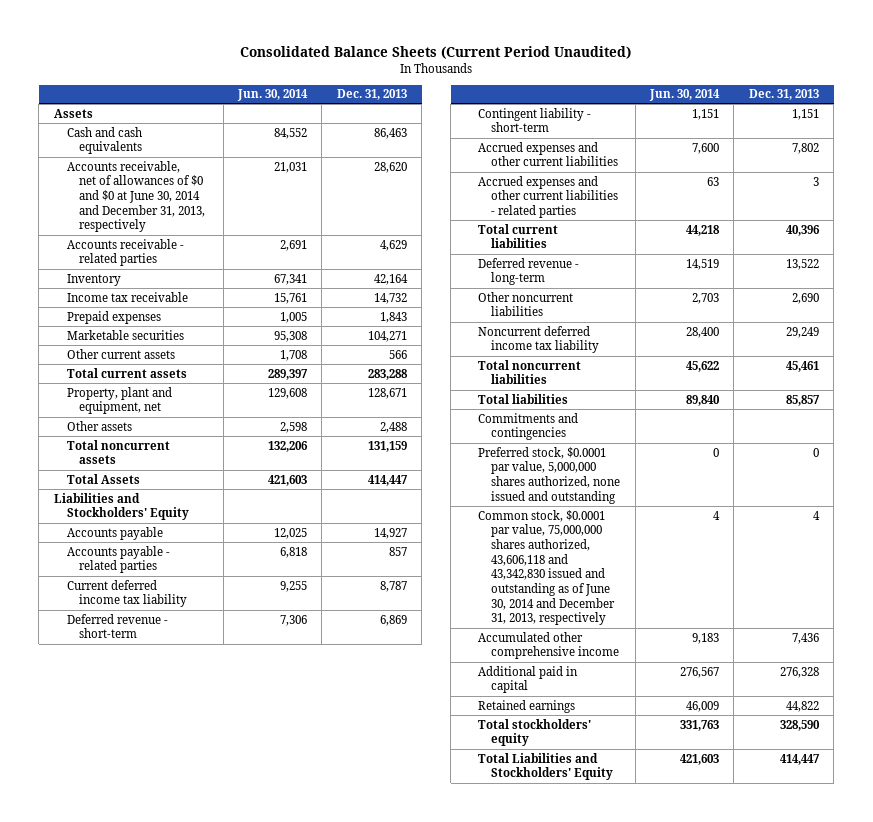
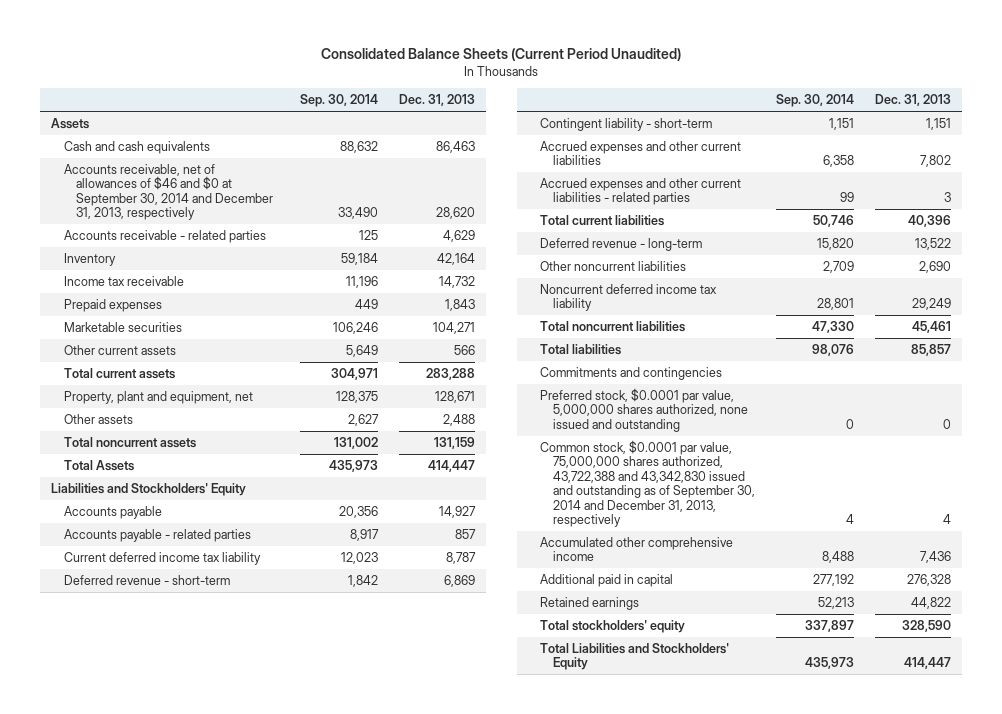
- | Jun. 30, 2014 | Dec. 31, 2013
+ | Sep. 30, 2014 | Dec. 31, 2013
- Accounts receivable, net of allowances of $0 and $0 at June 30, 2014 and December 31, 2013, respectively | 21,031 | 28,620
+ Accounts receivable, net of allowances of $46 and $0 at September 30, 2014 and December 31, 2013, respectively | 33,490 | 28,620
- Common stock, $0.0001 par value, 75,000,000 shares authorized, 43,606,118 and 43,342,830 issued and outstanding as of June 30, 2014 and December 31, 2013, respectively | 4 | 4
+ Common stock, $0.0001 par value, 75,000,000 shares authorized, 43,722,388 and 43,342,830 issued and outstanding as of September 30, 2014 and December 31, 2013, respectively | 4 | 4

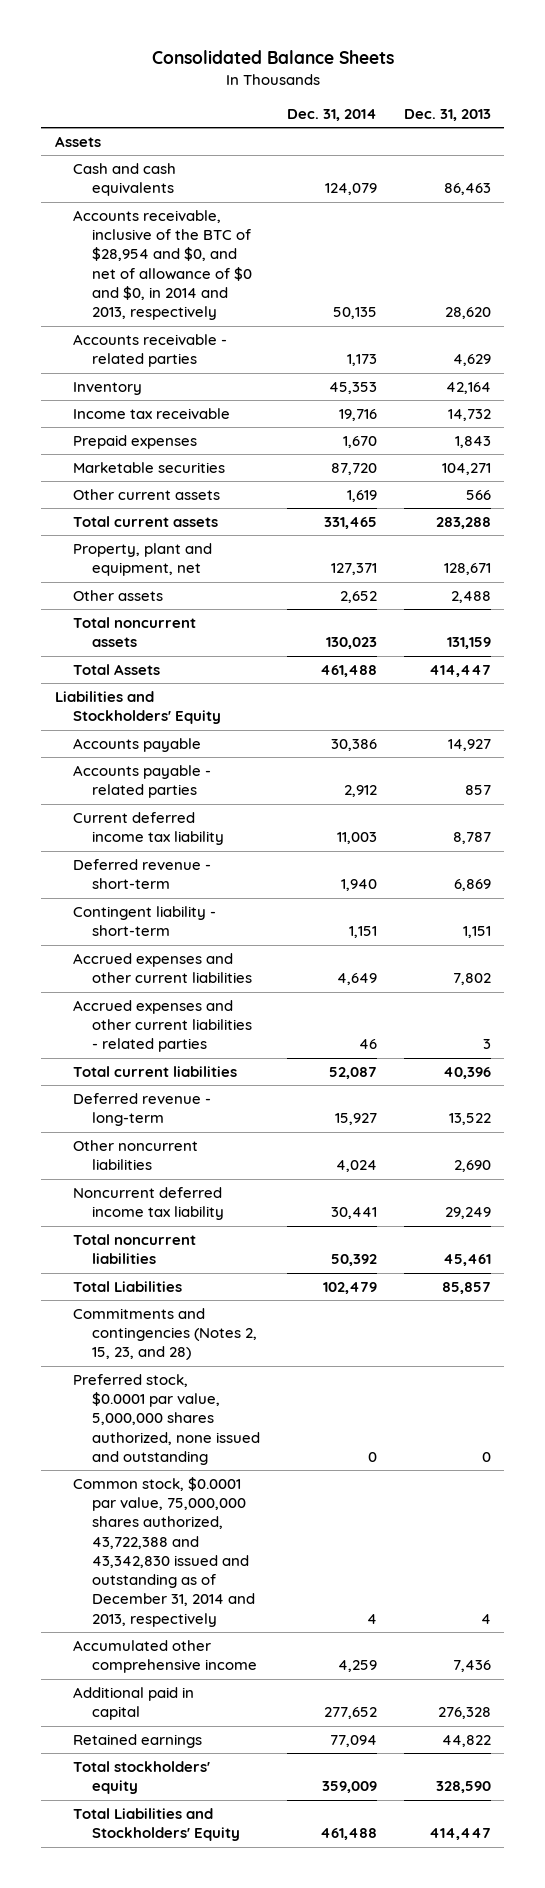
- Consolidated Balance Sheets (Current Period Unaudited)
+ Consolidated Balance Sheets
- | Sep. 30, 2014 | Dec. 31, 2013
+ | Dec. 31, 2014 | Dec. 31, 2013
- Accounts receivable, net of allowances of $46 and $0 at September 30, 2014 and December 31, 2013, respectively | 33,490 | 28,620
+ Accounts receivable, inclusive of the BTC of $28,954 and $0, and net of allowance of $0 and $0, in 2014 and 2013, respectively | 50,135 | 28,620
- Total liabilities | 98,076 | 85,857
- Commitments and contingencies
+ Total Liabilities | 102,479 | 85,857
+ Commitments and contingencies (Notes 2, 15, 23, and 28)
- Common stock, $0.0001 par value, 75,000,000 shares authorized, 43,722,388 and 43,342,830 issued and outstanding as of September 30, 2014 and December 31, 2013, respectively | 4 | 4
+ Common stock, $0.0001 par value, 75,000,000 shares authorized, 43,722,388 and 43,342,830 issued and outstanding as of December 31, 2014 and 2013, respectively | 4 | 4

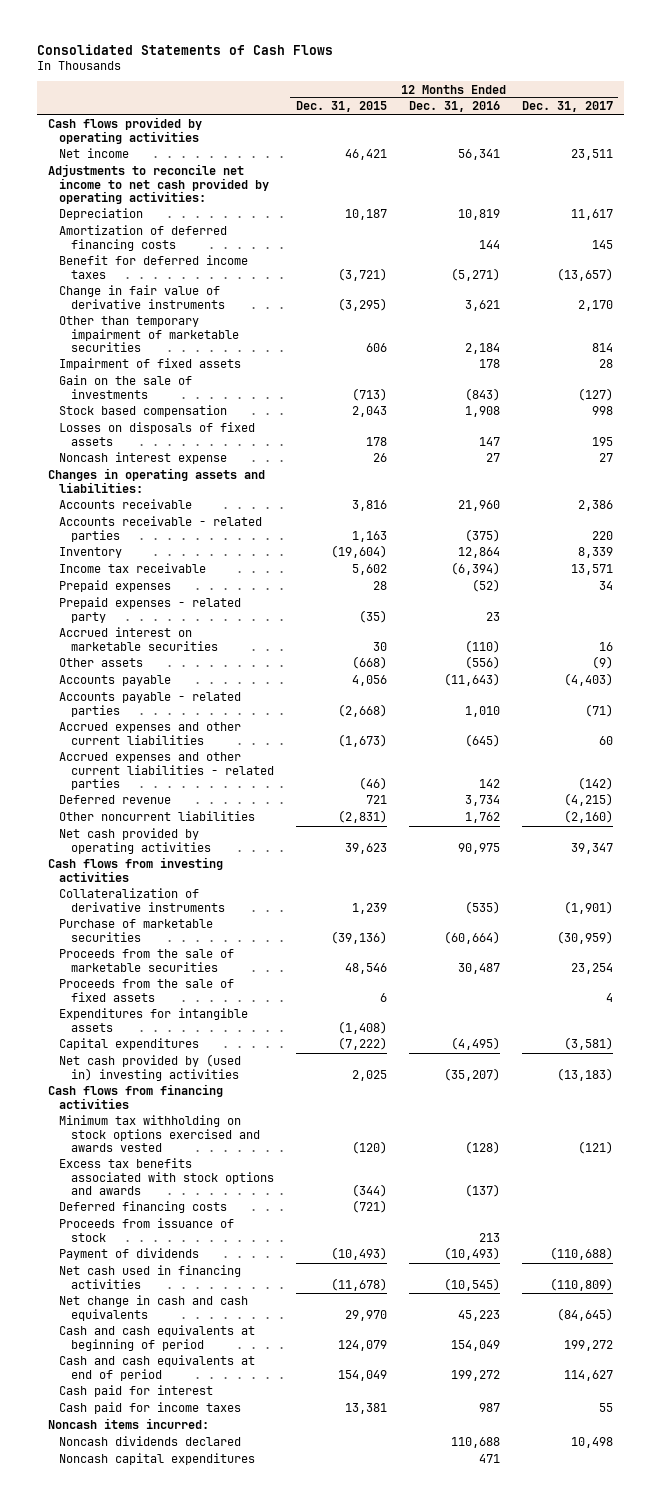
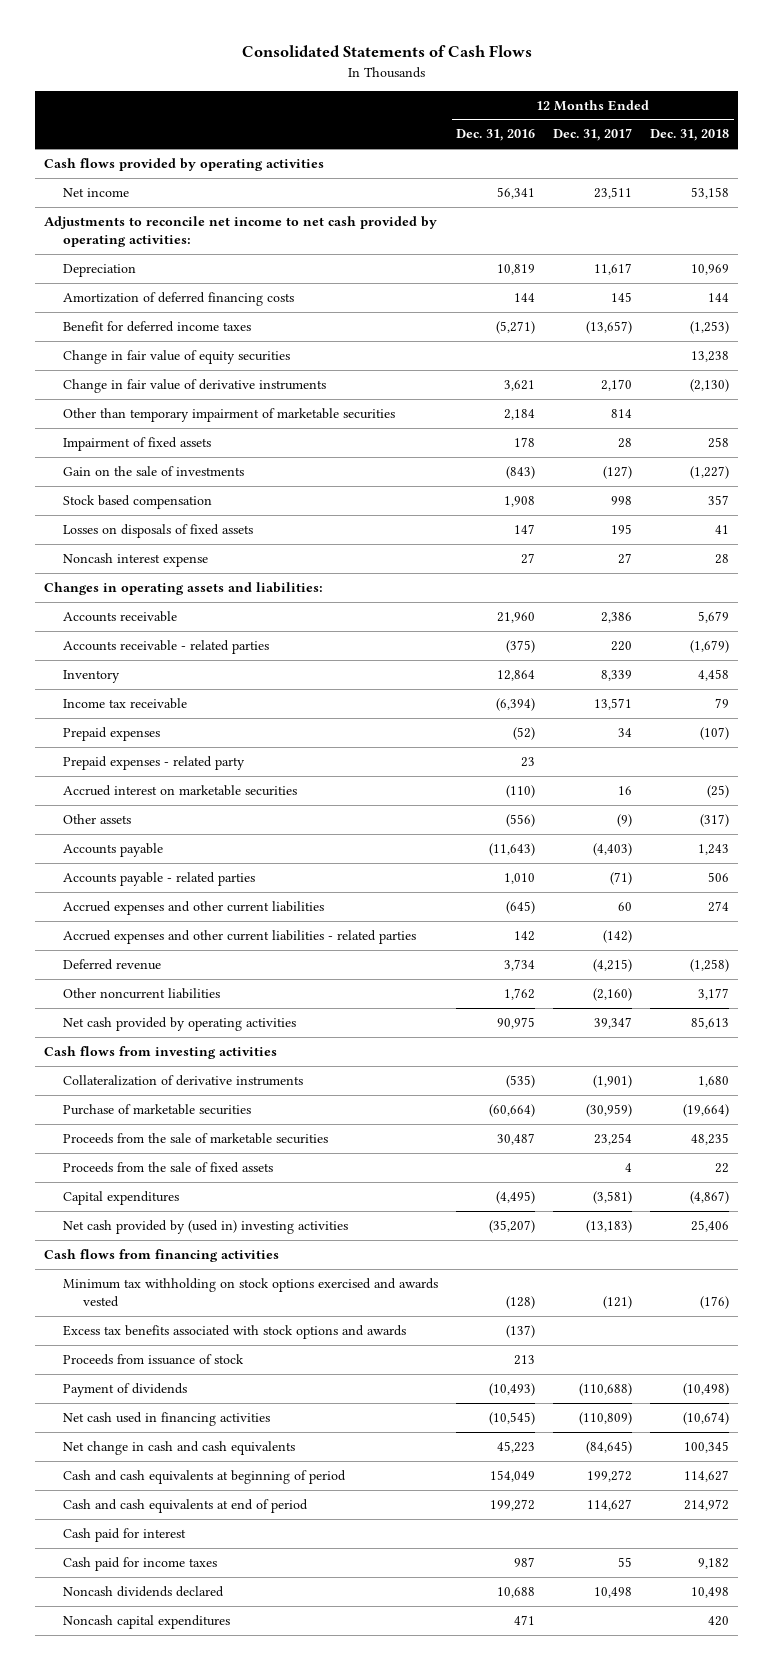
- | 12 Months Ended Dec. 31, 2015 | 12 Months Ended Dec. 31, 2016 | 12 Months Ended Dec. 31, 2017
+ | 12 Months Ended Dec. 31, 2016 | 12 Months Ended Dec. 31, 2017 | 12 Months Ended Dec. 31, 2018
+ Change in fair value of equity securities | | | 13,238
- Expenditures for intangible assets | (1,408) | |
- Deferred financing costs | (721) | |
- Noncash items incurred:
- Noncash dividends declared | | 110,688 | 10,498
+ Noncash dividends declared | 10,688 | 10,498 | 10,498

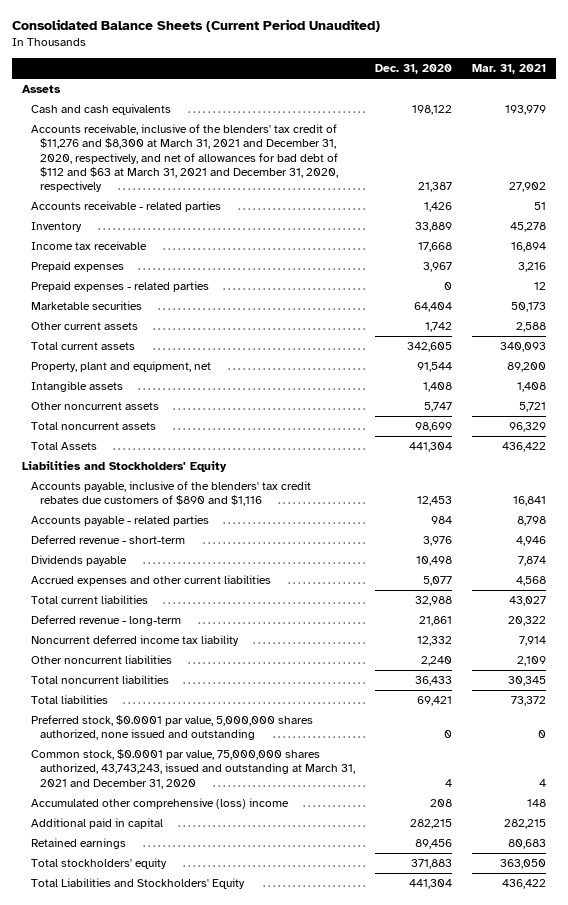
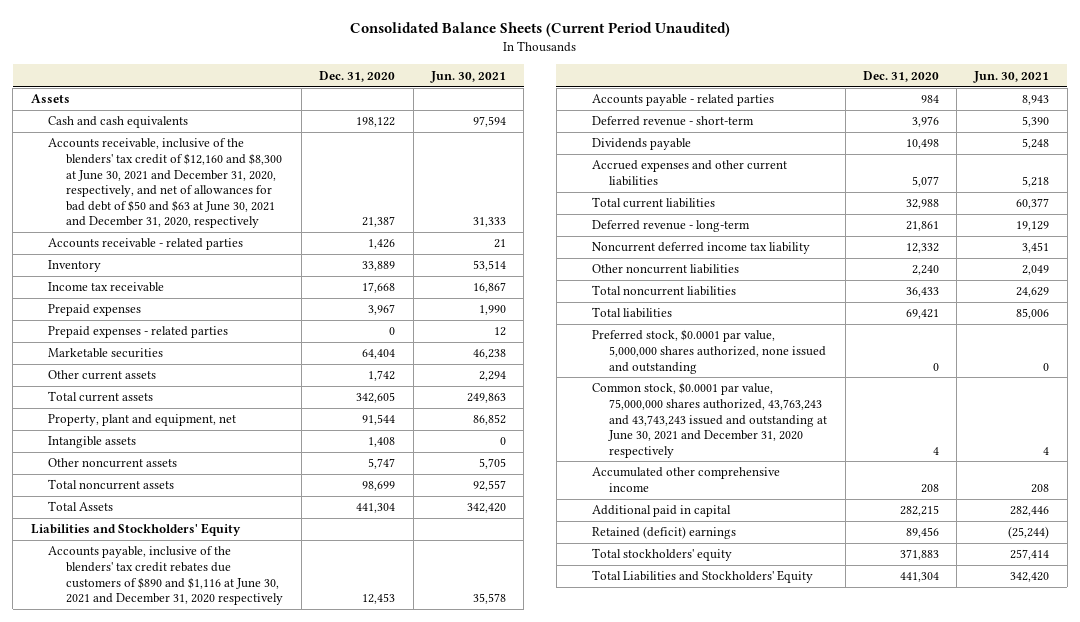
- | Dec. 31, 2020 | Mar. 31, 2021
+ | Dec. 31, 2020 | Jun. 30, 2021
- Accounts receivable, inclusive of the blenders' tax credit of $11,276 and $8,300 at March 31, 2021 and December 31, 2020, respectively, and net of allowances for bad debt of $112 and $63 at March 31, 2021 and December 31, 2020, respectively | 21,387 | 27,902
+ Accounts receivable, inclusive of the blenders' tax credit of $12,160 and $8,300 at June 30, 2021 and December 31, 2020, respectively, and net of allowances for bad debt of $50 and $63 at June 30, 2021 and December 31, 2020, respectively | 21,387 | 31,333
- Accounts payable, inclusive of the blenders' tax credit rebates due customers of $890 and $1,116 | 12,453 | 16,841
+ Accounts payable, inclusive of the blenders' tax credit rebates due customers of $890 and $1,116 at June 30, 2021 and December 31, 2020 respectively | 12,453 | 35,578
- Common stock, $0.0001 par value, 75,000,000 shares authorized, 43,743,243, issued and outstanding at March 31, 2021 and December 31, 2020 | 4 | 4
- Accumulated other comprehensive (loss) income | 208 | 148
+ Common stock, $0.0001 par value, 75,000,000 shares authorized, 43,763,243 and 43,743,243 issued and outstanding at June 30, 2021 and December 31, 2020 respectively | 4 | 4
+ Accumulated other comprehensive income | 208 | 208
- Retained earnings | 89,456 | 80,683
+ Retained (deficit) earnings | 89,456 | (25,244)

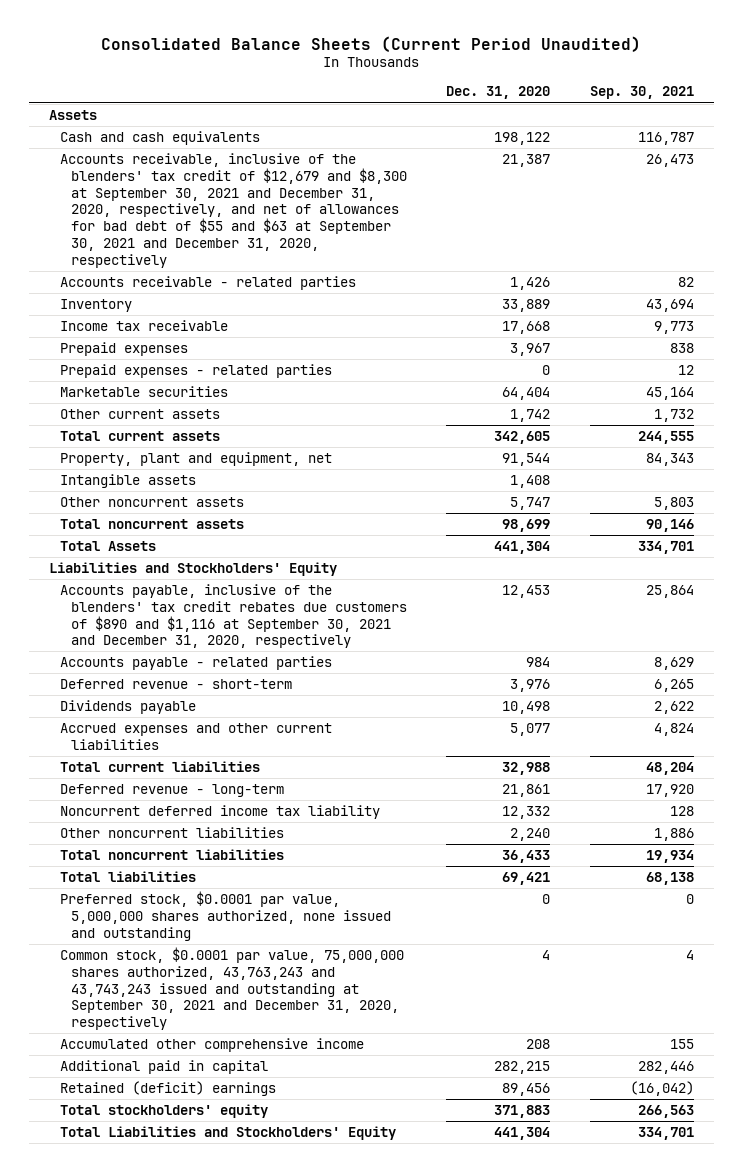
- | Dec. 31, 2020 | Jun. 30, 2021
+ | Dec. 31, 2020 | Sep. 30, 2021
- Accounts receivable, inclusive of the blenders' tax credit of $12,160 and $8,300 at June 30, 2021 and December 31, 2020, respectively, and net of allowances for bad debt of $50 and $63 at June 30, 2021 and December 31, 2020, respectively | 21,387 | 31,333
+ Accounts receivable, inclusive of the blenders' tax credit of $12,679 and $8,300 at September 30, 2021 and December 31, 2020, respectively, and net of allowances for bad debt of $55 and $63 at September 30, 2021 and December 31, 2020, respectively | 21,387 | 26,473
- Accounts payable, inclusive of the blenders' tax credit rebates due customers of $890 and $1,116 at June 30, 2021 and December 31, 2020 respectively | 12,453 | 35,578
+ Accounts payable, inclusive of the blenders' tax credit rebates due customers of $890 and $1,116 at September 30, 2021 and December 31, 2020, respectively | 12,453 | 25,864
- Common stock, $0.0001 par value, 75,000,000 shares authorized, 43,763,243 and 43,743,243 issued and outstanding at June 30, 2021 and December 31, 2020 respectively | 4 | 4
+ Common stock, $0.0001 par value, 75,000,000 shares authorized, 43,763,243 and 43,743,243 issued and outstanding at September 30, 2021 and December 31, 2020, respectively | 4 | 4

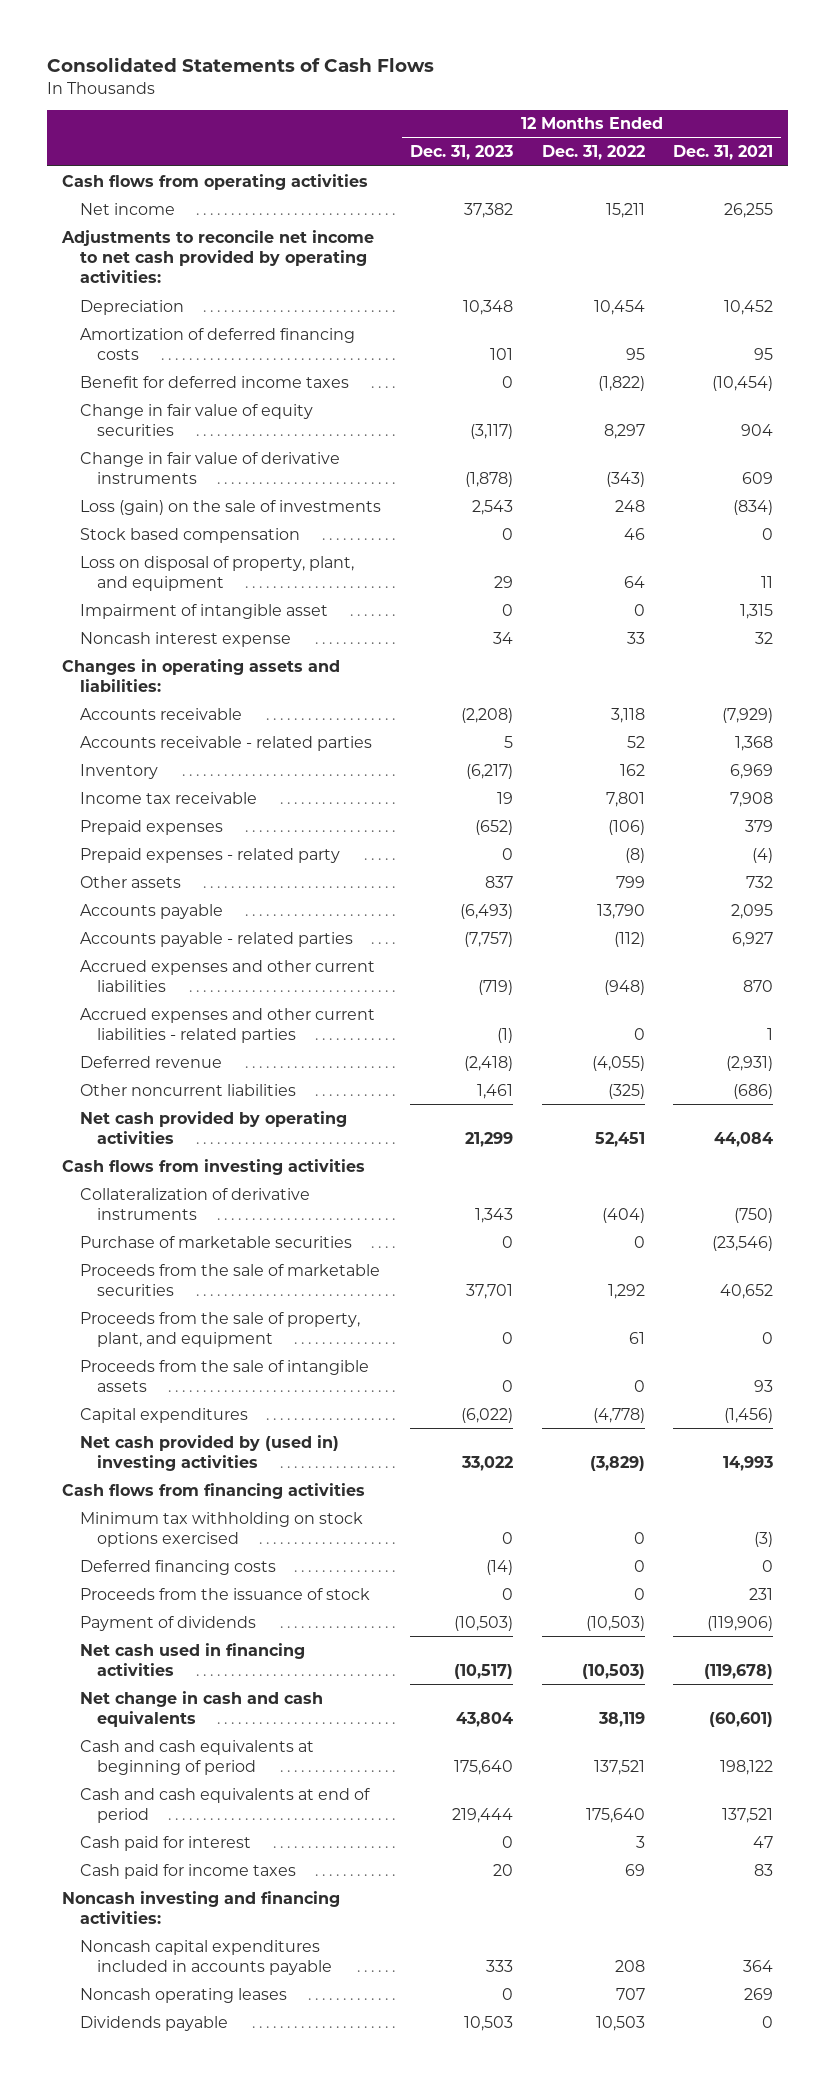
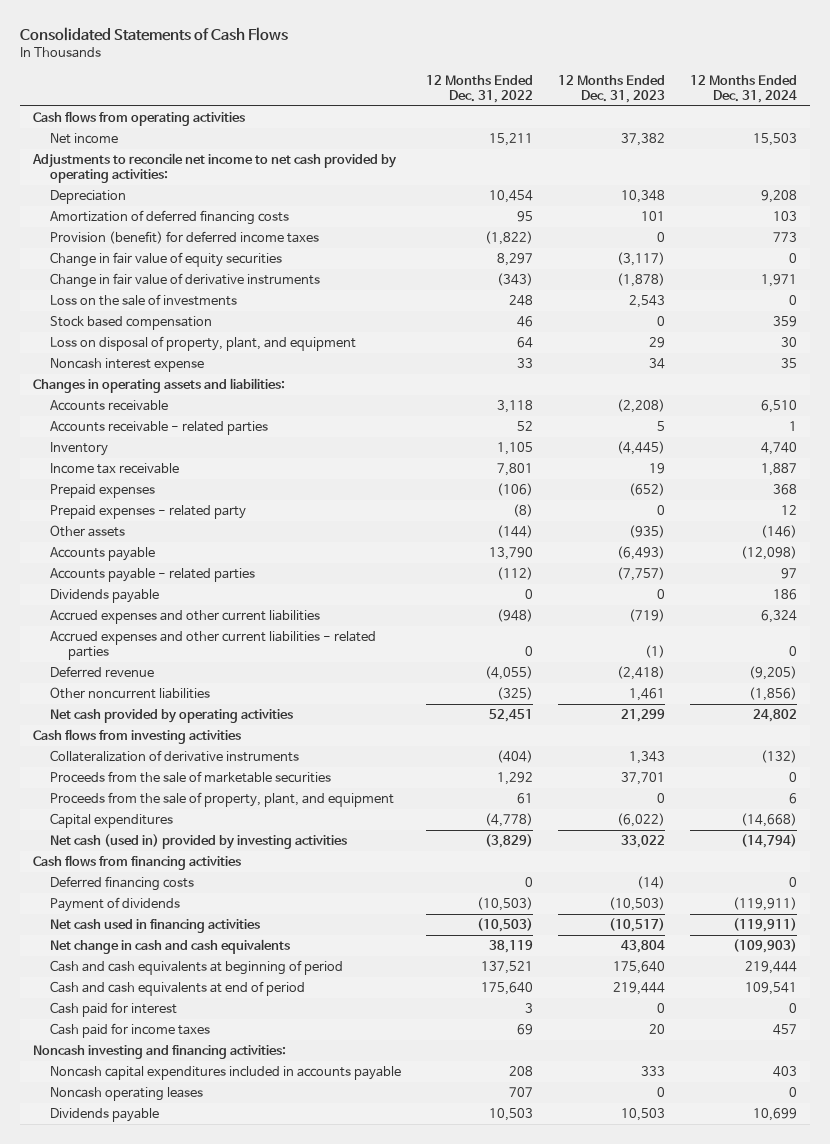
- | 12 Months Ended Dec. 31, 2023 | 12 Months Ended Dec. 31, 2022 | 12 Months Ended Dec. 31, 2021
+ | 12 Months Ended Dec. 31, 2022 | 12 Months Ended Dec. 31, 2023 | 12 Months Ended Dec. 31, 2024
- Benefit for deferred income taxes | 0 | (1,822) | (10,454)
+ Provision (benefit) for deferred income taxes | (1,822) | 0 | 773
- Loss (gain) on the sale of investments | 2,543 | 248 | (834)
+ Loss on the sale of investments | 248 | 2,543 | 0
- Impairment of intangible asset | 0 | 0 | 1,315
- Inventory | (6,217) | 162 | 6,969
+ Inventory | 1,105 | (4,445) | 4,740
- Other assets | 837 | 799 | 732
+ Other assets | (144) | (935) | (146)
+ Dividends payable | 0 | 0 | 186
- Purchase of marketable securities | 0 | 0 | (23,546)
- Proceeds from the sale of intangible assets | 0 | 0 | 93
- Net cash provided by (used in) investing activities | 33,022 | (3,829) | 14,993
+ Net cash (used in) provided by investing activities | (3,829) | 33,022 | (14,794)
- Minimum tax withholding on stock options exercised | 0 | 0 | (3)
- Proceeds from the issuance of stock | 0 | 0 | 231

